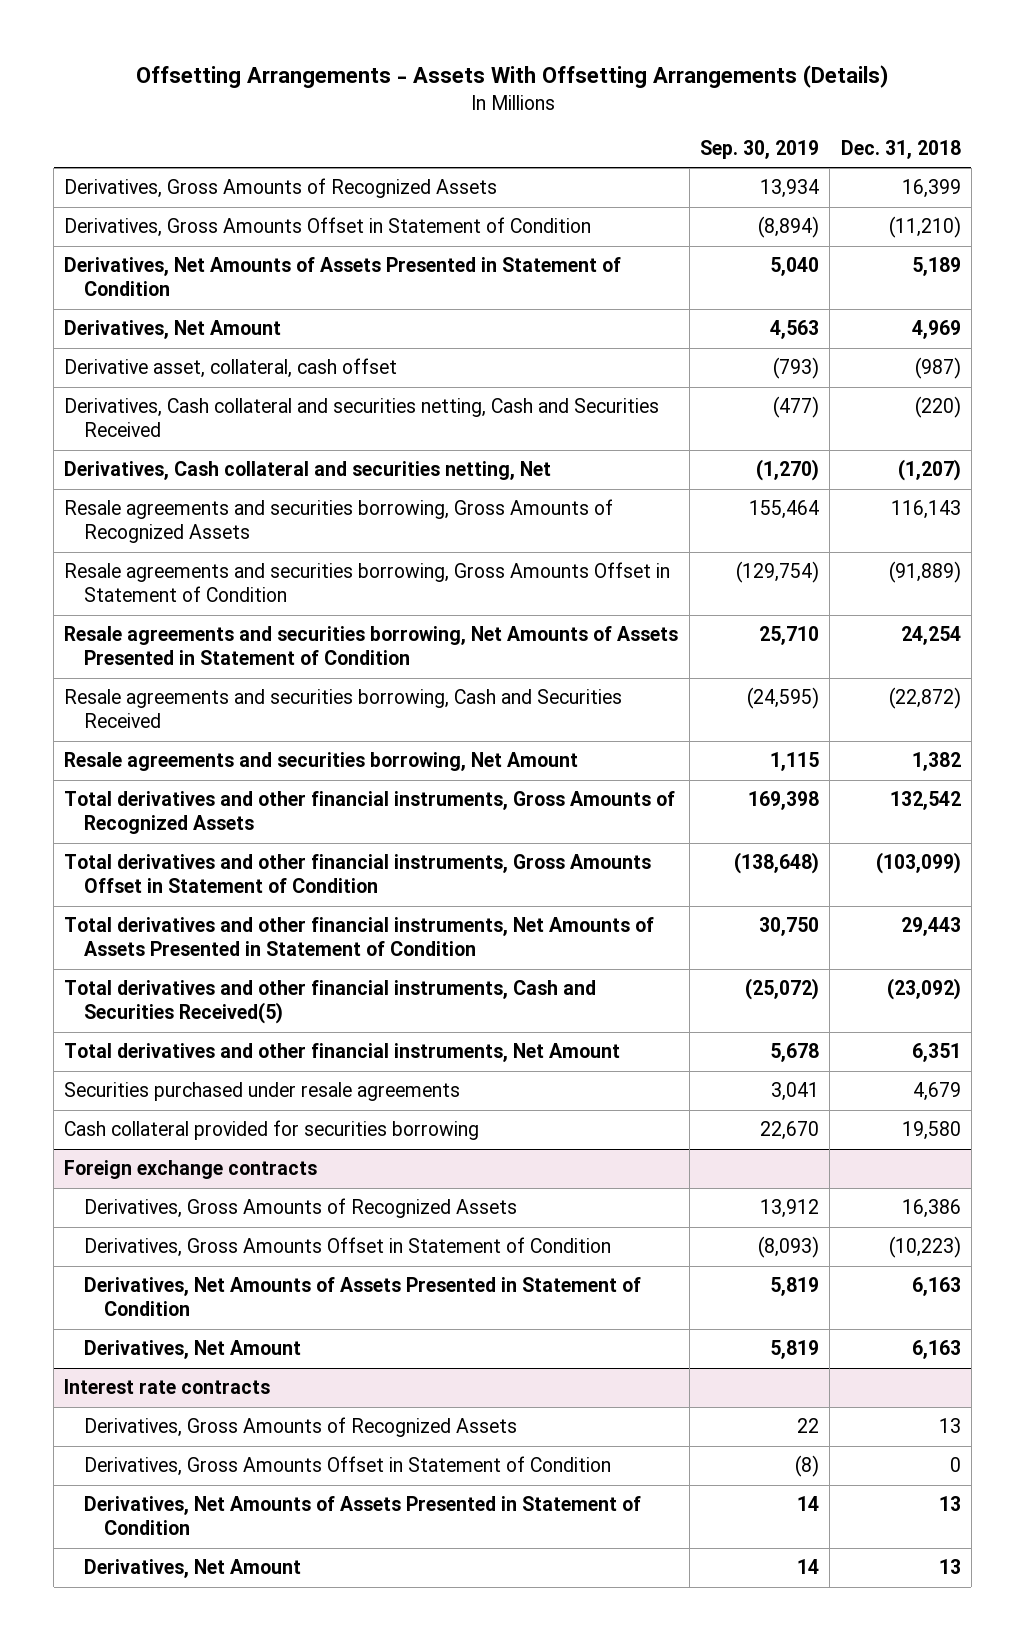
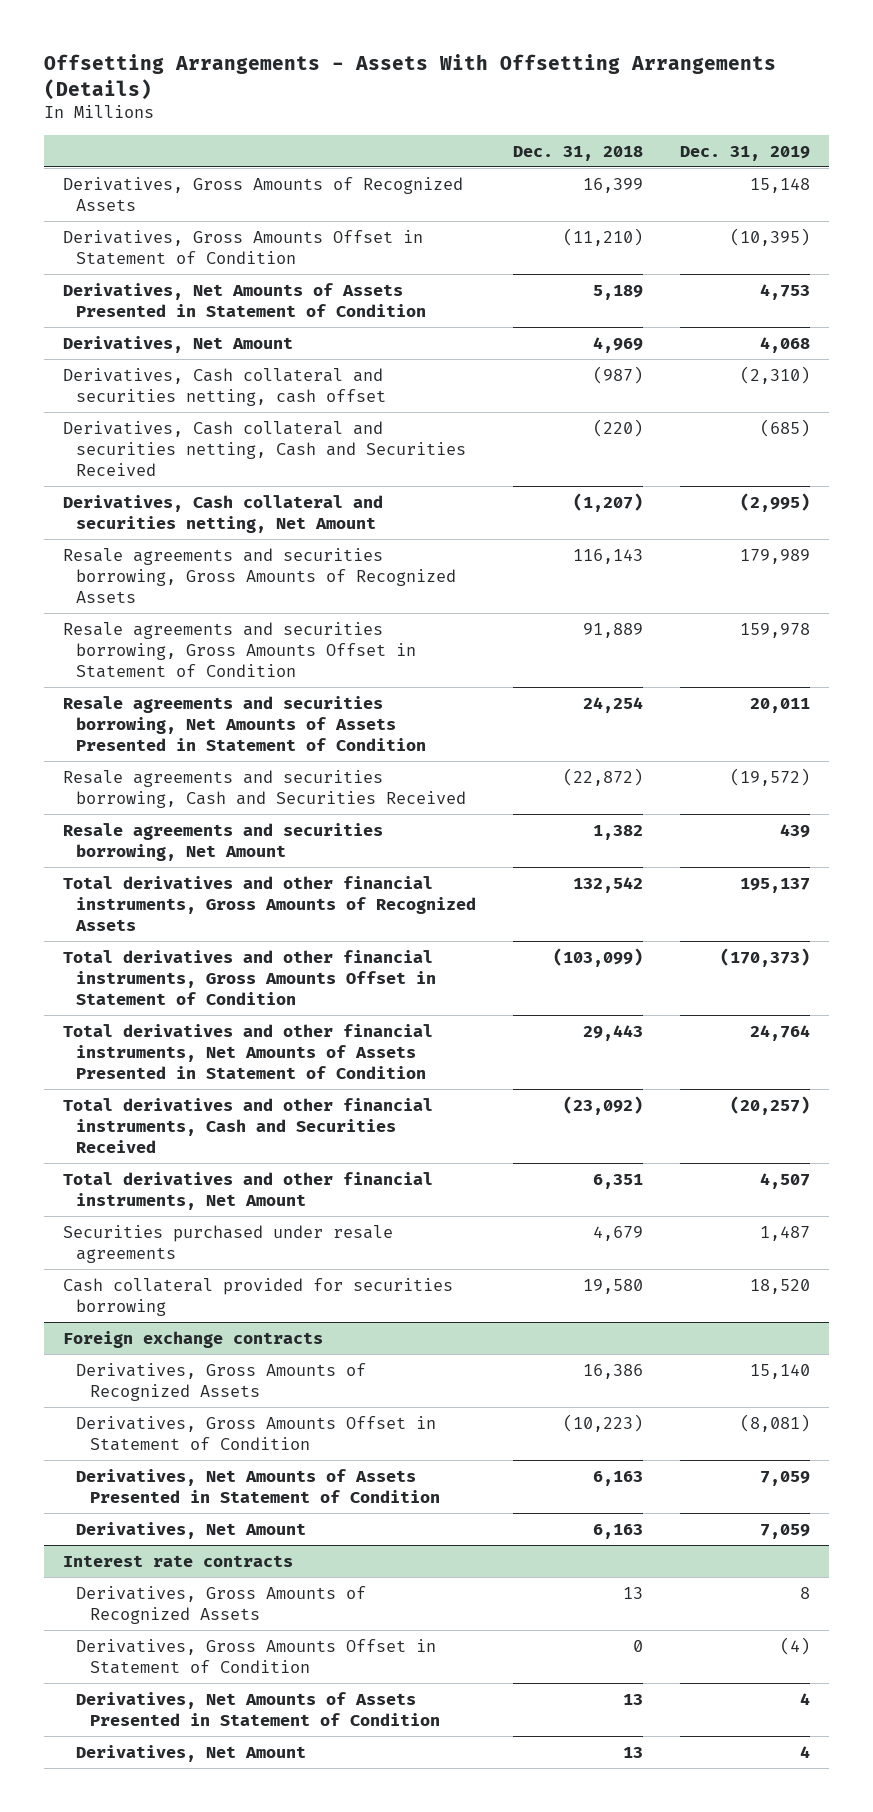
- | Sep. 30, 2019 | Dec. 31, 2018
+ | Dec. 31, 2018 | Dec. 31, 2019
- Derivative asset, collateral, cash offset | (793) | (987)
+ Derivatives, Cash collateral and securities netting, cash offset | (987) | (2,310)
- Derivatives, Cash collateral and securities netting, Net | (1,270) | (1,207)
+ Derivatives, Cash collateral and securities netting, Net Amount | (1,207) | (2,995)
- Resale agreements and securities borrowing, Gross Amounts Offset in Statement of Condition | (129,754) | (91,889)
+ Resale agreements and securities borrowing, Gross Amounts Offset in Statement of Condition | 91,889 | 159,978
- Total derivatives and other financial instruments, Cash and Securities Received(5) | (25,072) | (23,092)
+ Total derivatives and other financial instruments, Cash and Securities Received | (23,092) | (20,257)

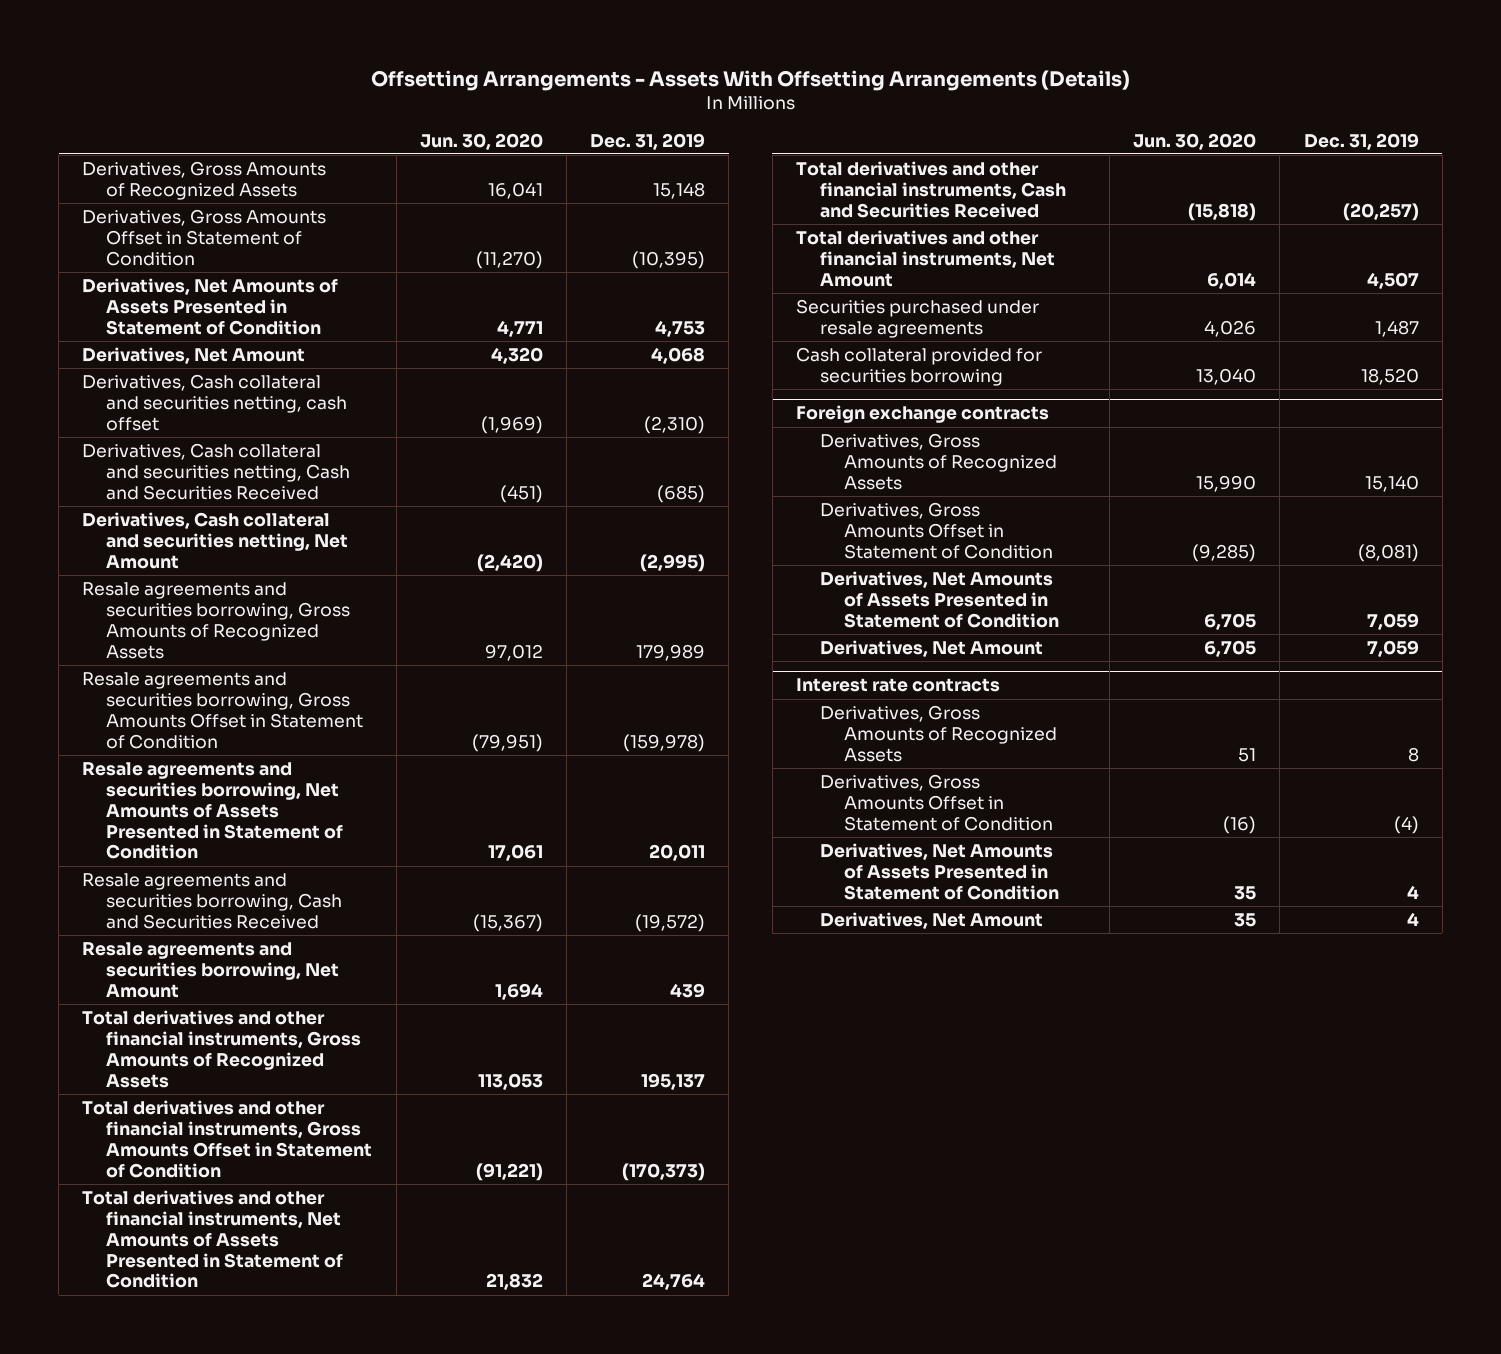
- | Dec. 31, 2018 | Dec. 31, 2019
+ | Jun. 30, 2020 | Dec. 31, 2019
- Resale agreements and securities borrowing, Gross Amounts Offset in Statement of Condition | 91,889 | 159,978
+ Resale agreements and securities borrowing, Gross Amounts Offset in Statement of Condition | (79,951) | (159,978)

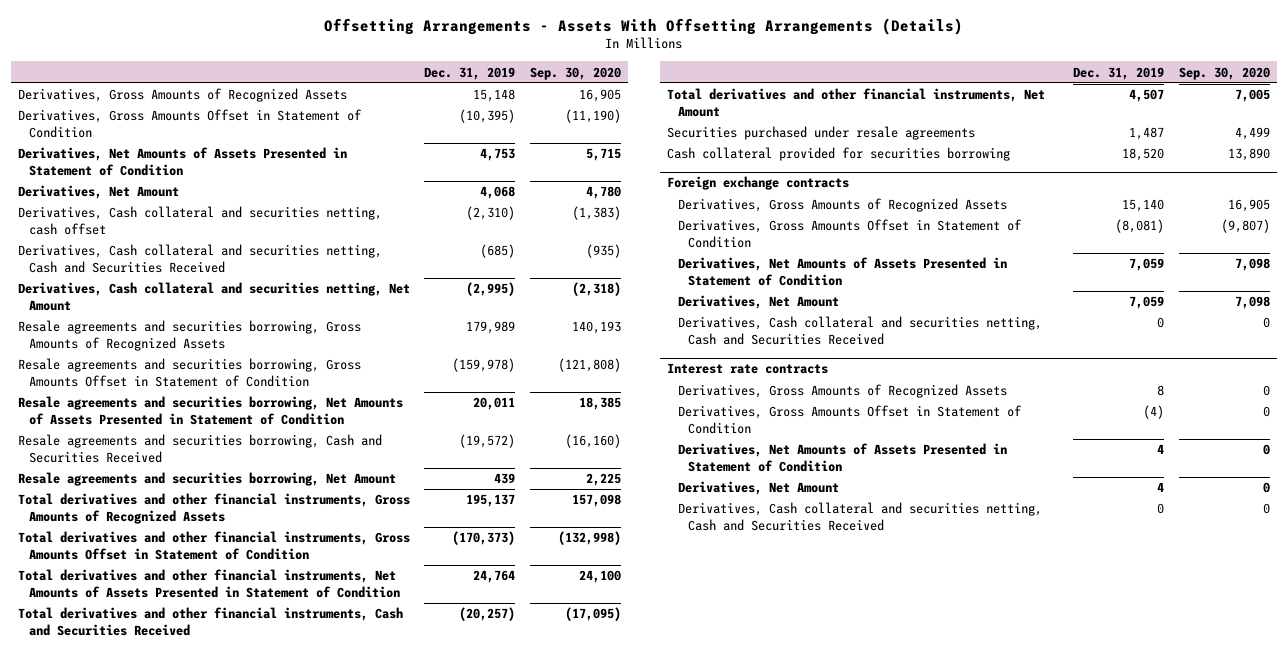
- | Jun. 30, 2020 | Dec. 31, 2019
+ | Dec. 31, 2019 | Sep. 30, 2020
@ Foreign exchange contracts
+ Derivatives, Cash collateral and securities netting, Cash and Securities Received | 0 | 0
@ Interest rate contracts
+ Derivatives, Cash collateral and securities netting, Cash and Securities Received | 0 | 0

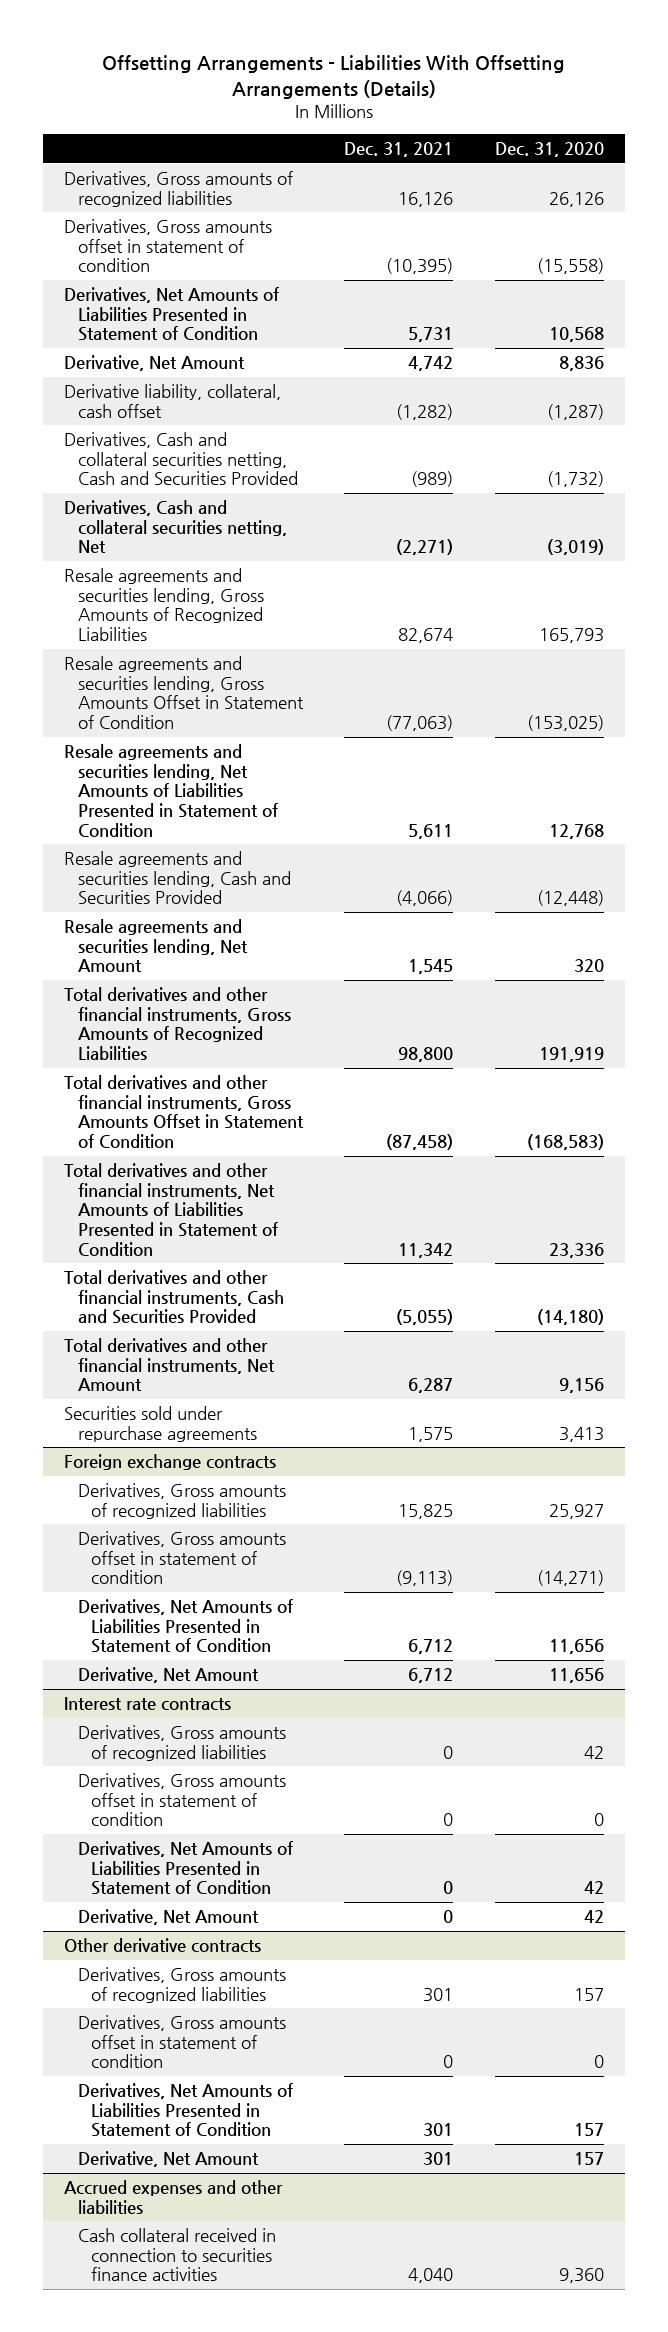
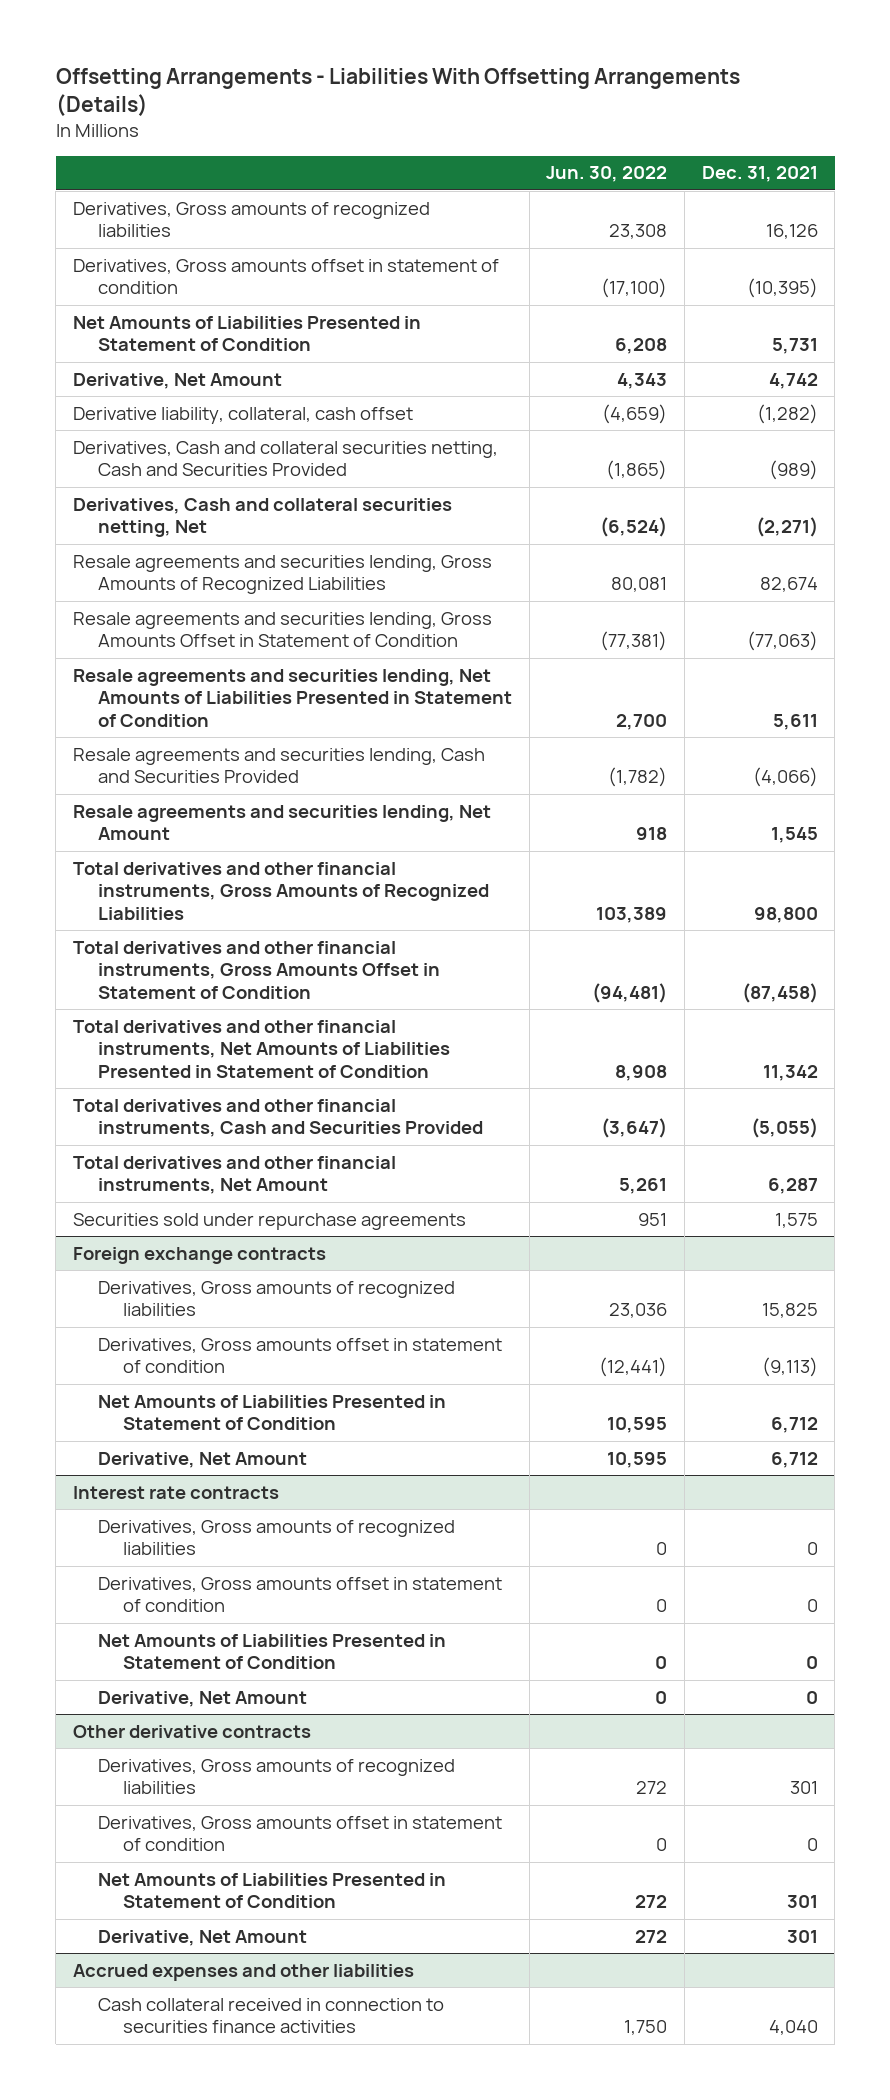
- | Dec. 31, 2021 | Dec. 31, 2020
+ | Jun. 30, 2022 | Dec. 31, 2021
- Derivatives, Net Amounts of Liabilities Presented in Statement of Condition | 5,731 | 10,568
+ Net Amounts of Liabilities Presented in Statement of Condition | 6,208 | 5,731
@ Foreign exchange contracts
- Derivatives, Net Amounts of Liabilities Presented in Statement of Condition | 6,712 | 11,656
+ Net Amounts of Liabilities Presented in Statement of Condition | 10,595 | 6,712
@ Interest rate contracts
- Derivatives, Net Amounts of Liabilities Presented in Statement of Condition | 0 | 42
+ Net Amounts of Liabilities Presented in Statement of Condition | 0 | 0
@ Other derivative contracts
- Derivatives, Net Amounts of Liabilities Presented in Statement of Condition | 301 | 157
+ Net Amounts of Liabilities Presented in Statement of Condition | 272 | 301

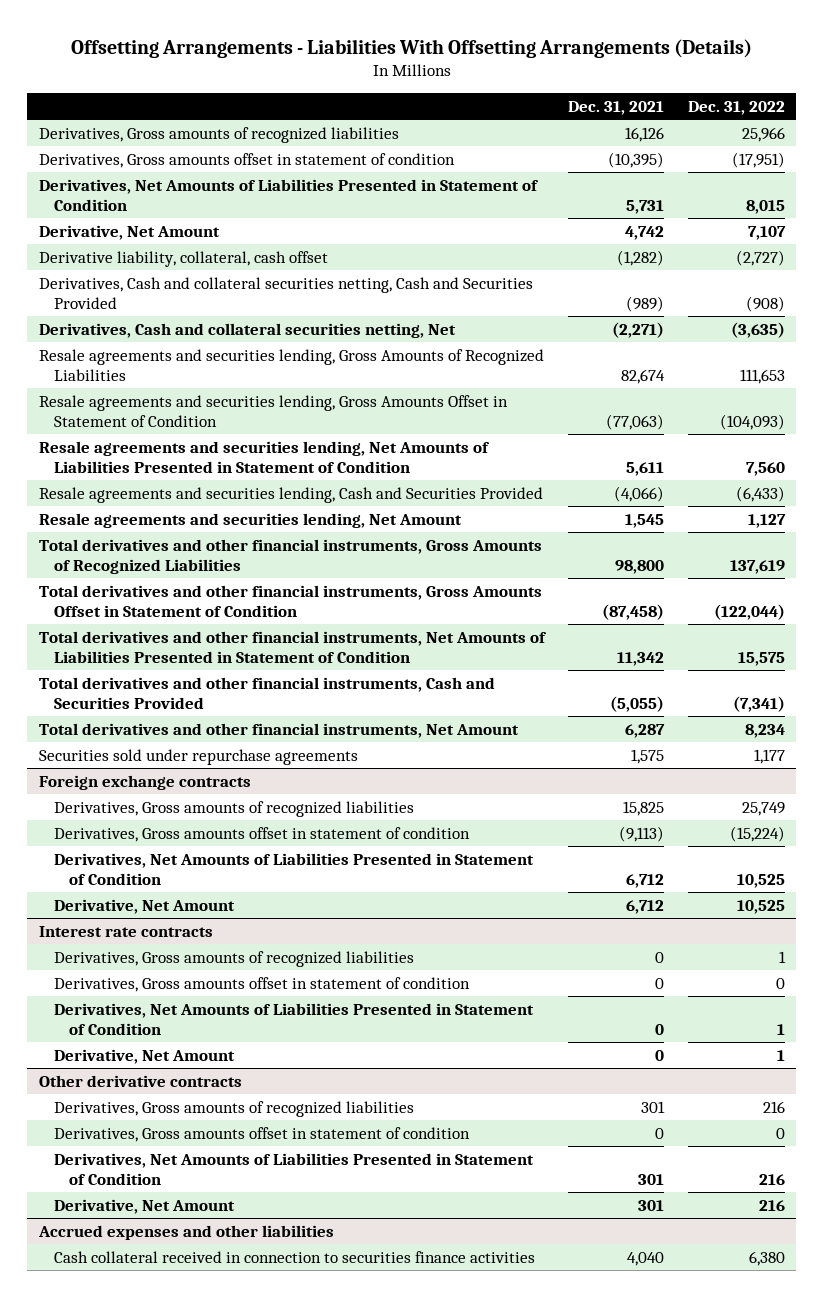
- | Jun. 30, 2022 | Dec. 31, 2021
+ | Dec. 31, 2021 | Dec. 31, 2022
- Net Amounts of Liabilities Presented in Statement of Condition | 6,208 | 5,731
+ Derivatives, Net Amounts of Liabilities Presented in Statement of Condition | 5,731 | 8,015
@ Foreign exchange contracts
- Net Amounts of Liabilities Presented in Statement of Condition | 10,595 | 6,712
+ Derivatives, Net Amounts of Liabilities Presented in Statement of Condition | 6,712 | 10,525
@ Interest rate contracts
- Net Amounts of Liabilities Presented in Statement of Condition | 0 | 0
+ Derivatives, Net Amounts of Liabilities Presented in Statement of Condition | 0 | 1
@ Other derivative contracts
- Net Amounts of Liabilities Presented in Statement of Condition | 272 | 301
+ Derivatives, Net Amounts of Liabilities Presented in Statement of Condition | 301 | 216

